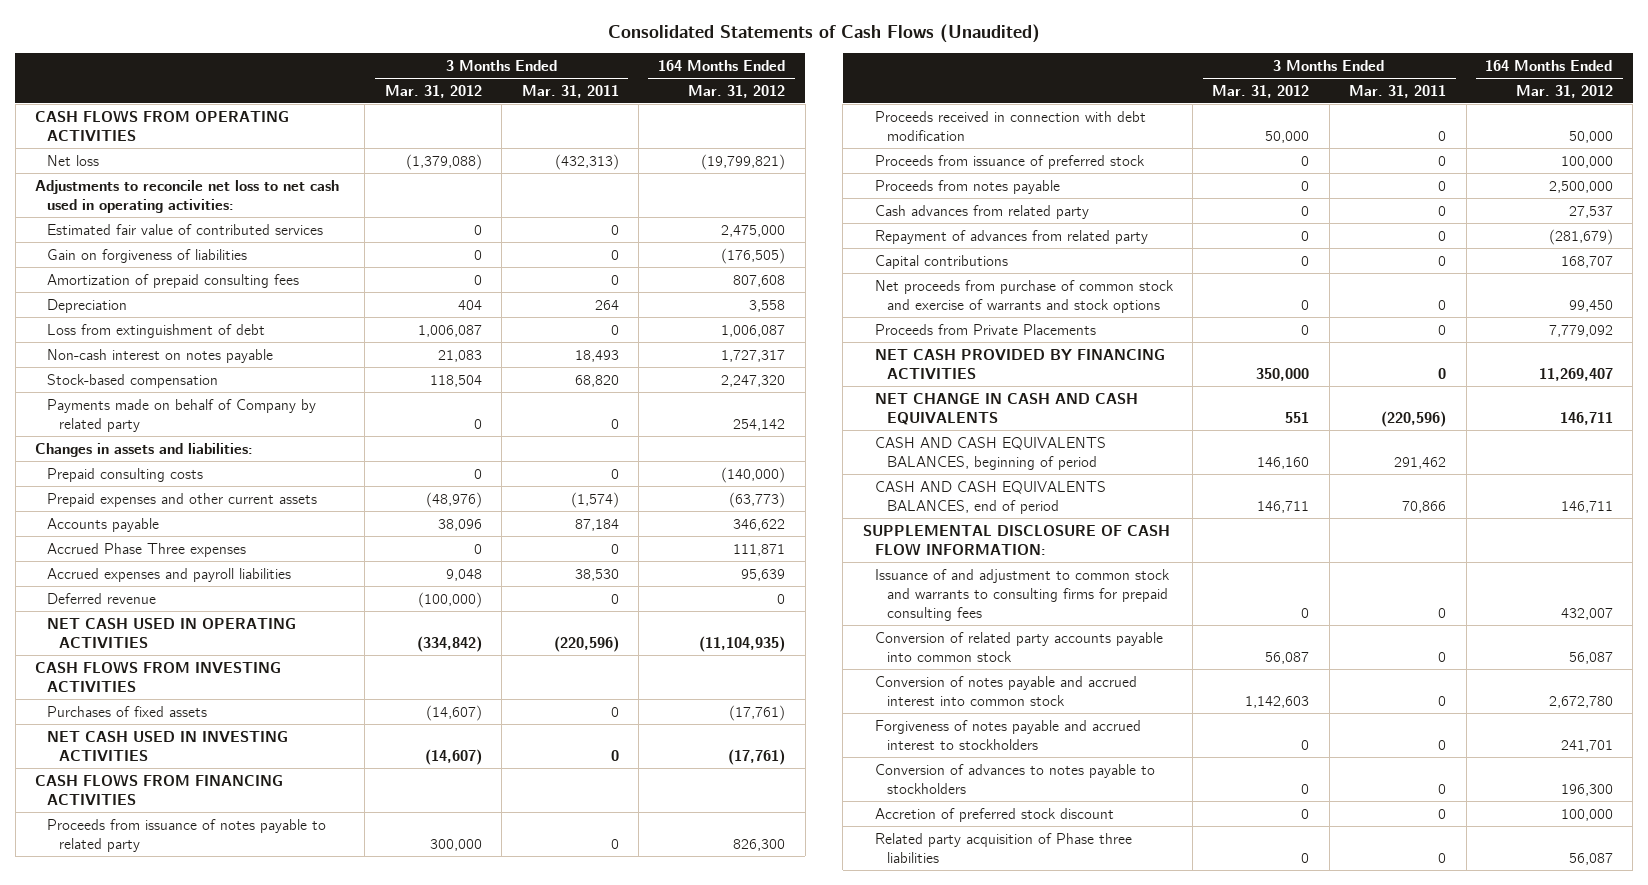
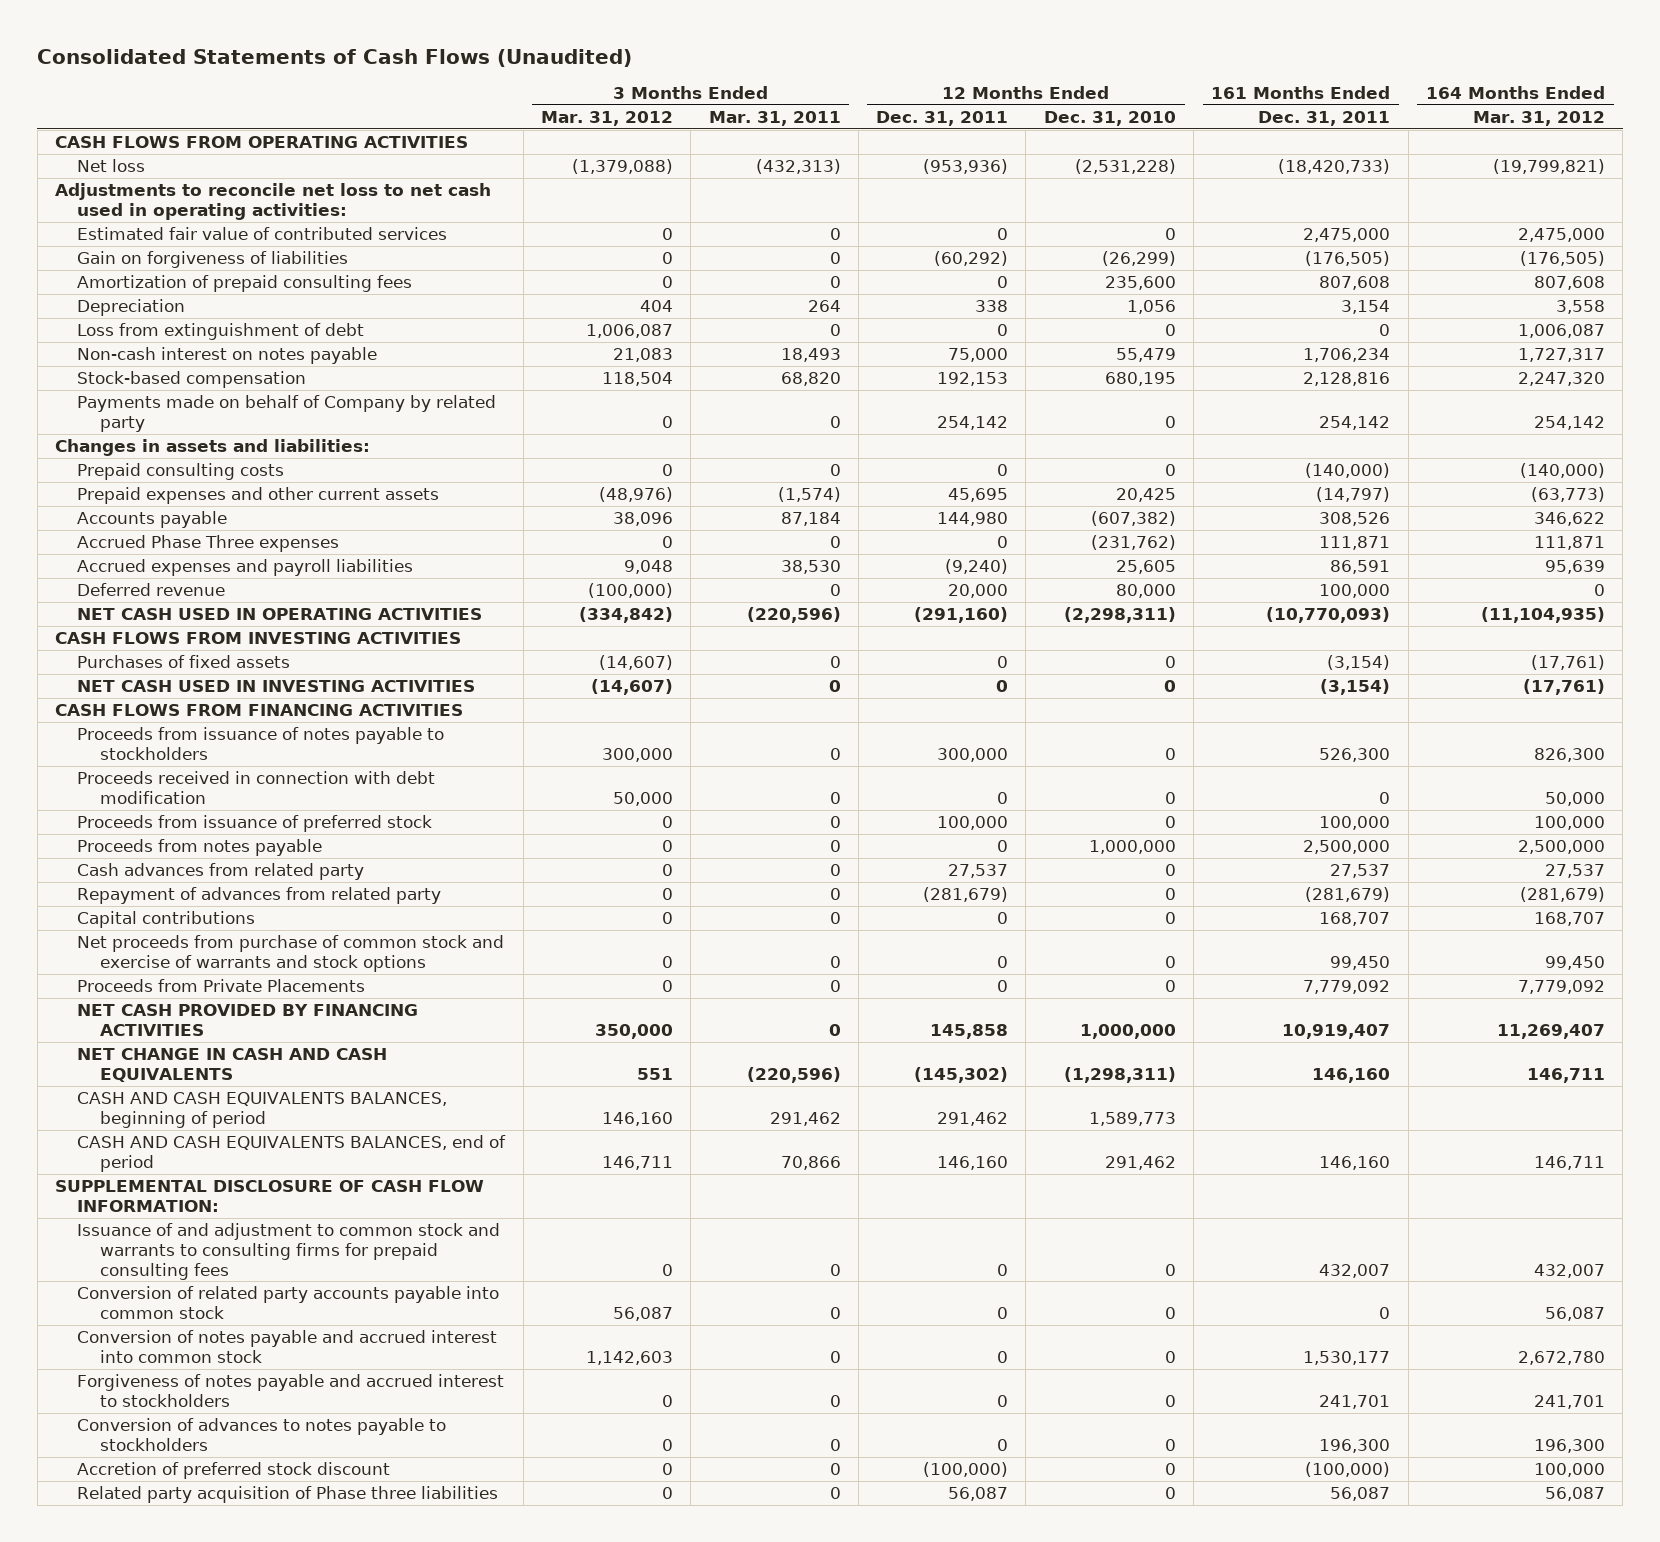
- | 3 Months Ended Mar. 31, 2012 | 3 Months Ended Mar. 31, 2011 | 164 Months Ended Mar. 31, 2012
+ | 3 Months Ended Mar. 31, 2012 | 3 Months Ended Mar. 31, 2011 | 12 Months Ended Dec. 31, 2011 | 12 Months Ended Dec. 31, 2010 | 161 Months Ended Dec. 31, 2011 | 164 Months Ended Mar. 31, 2012
- Proceeds from issuance of notes payable to related party | 300,000 | 0 | 826,300
+ Proceeds from issuance of notes payable to stockholders | 300,000 | 0 | 300,000 | 0 | 526,300 | 826,300

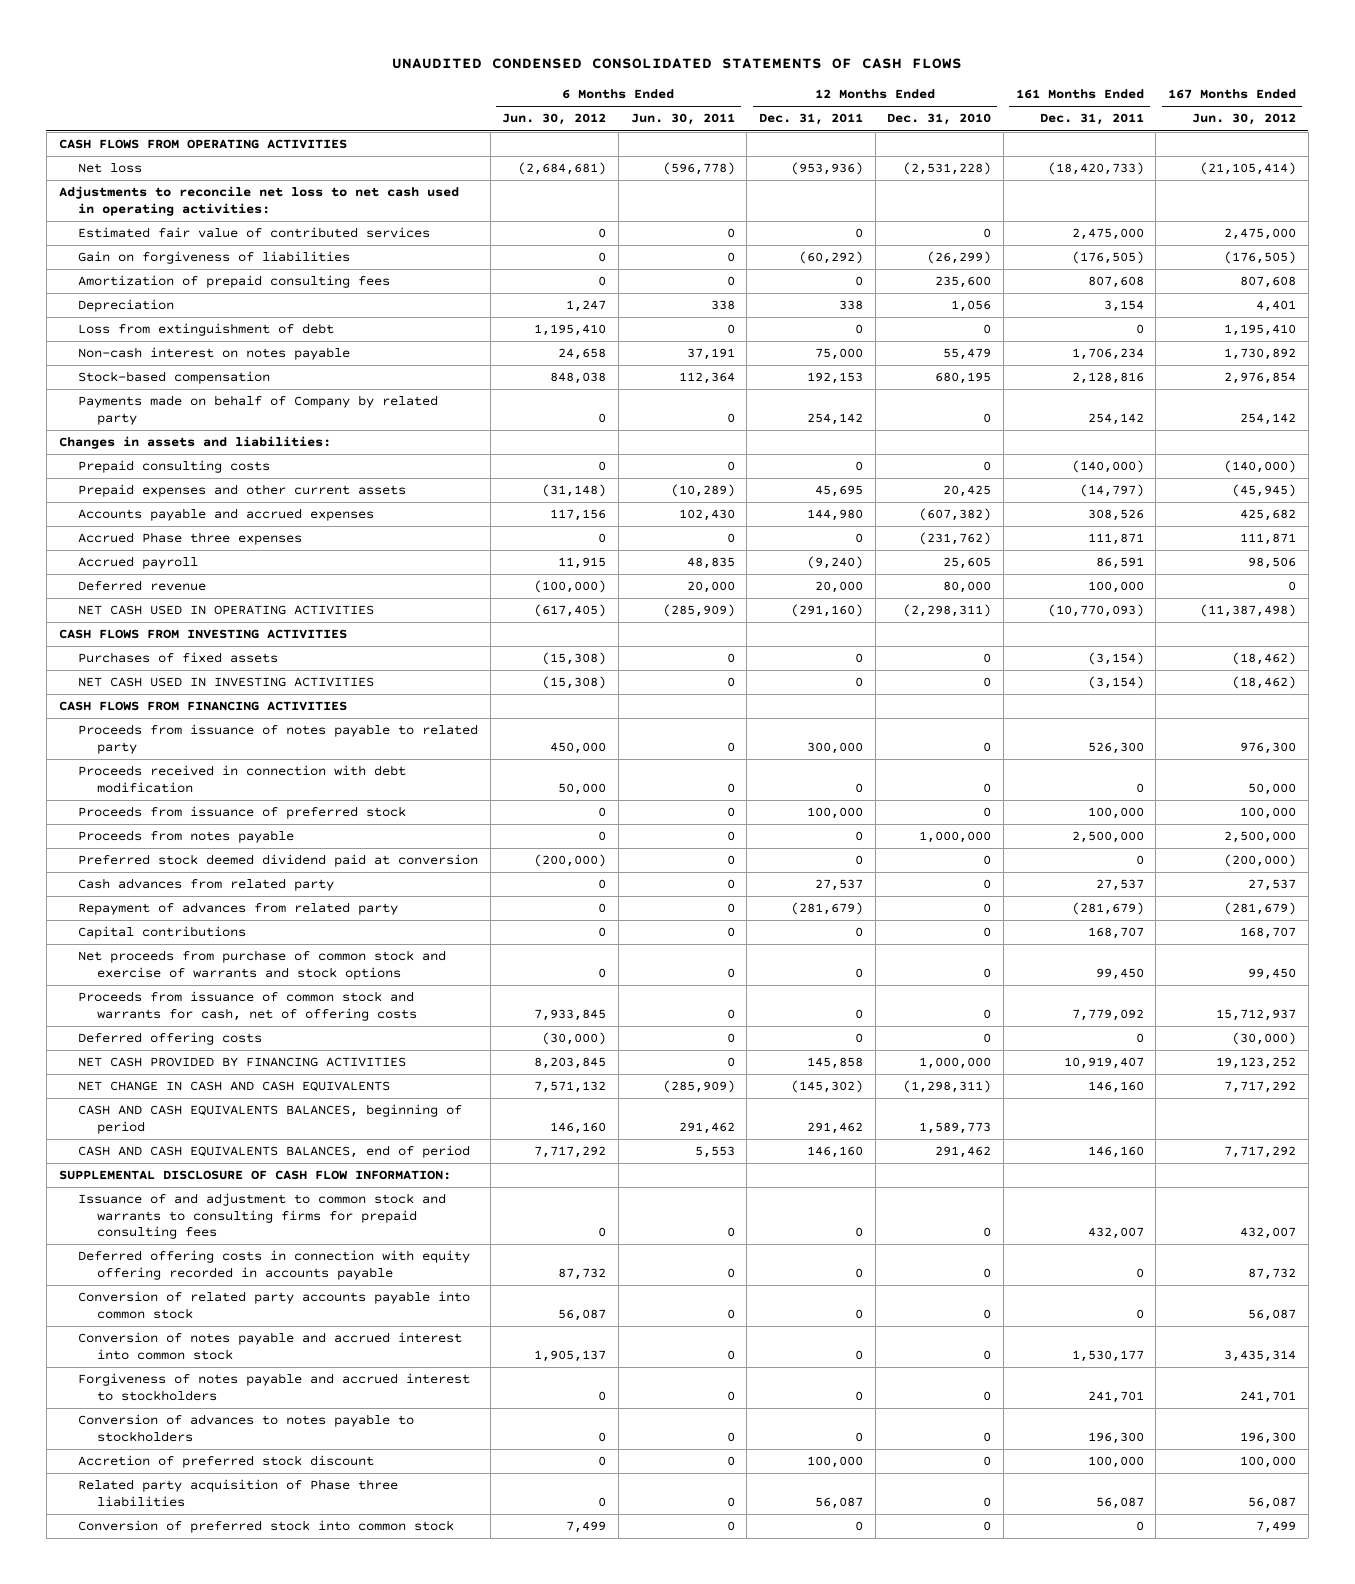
- Consolidated Statements of Cash Flows (Unaudited)
+ UNAUDITED CONDENSED CONSOLIDATED STATEMENTS OF CASH FLOWS
- | 3 Months Ended Mar. 31, 2012 | 3 Months Ended Mar. 31, 2011 | 12 Months Ended Dec. 31, 2011 | 12 Months Ended Dec. 31, 2010 | 161 Months Ended Dec. 31, 2011 | 164 Months Ended Mar. 31, 2012
+ | 6 Months Ended Jun. 30, 2012 | 6 Months Ended Jun. 30, 2011 | 12 Months Ended Dec. 31, 2011 | 12 Months Ended Dec. 31, 2010 | 161 Months Ended Dec. 31, 2011 | 167 Months Ended Jun. 30, 2012
- Accounts payable | 38,096 | 87,184 | 144,980 | (607,382) | 308,526 | 346,622
- Accrued Phase Three expenses | 0 | 0 | 0 | (231,762) | 111,871 | 111,871
- Accrued expenses and payroll liabilities | 9,048 | 38,530 | (9,240) | 25,605 | 86,591 | 95,639
+ Accounts payable and accrued expenses | 117,156 | 102,430 | 144,980 | (607,382) | 308,526 | 425,682
+ Accrued Phase three expenses | 0 | 0 | 0 | (231,762) | 111,871 | 111,871
+ Accrued payroll | 11,915 | 48,835 | (9,240) | 25,605 | 86,591 | 98,506
- Proceeds from issuance of notes payable to stockholders | 300,000 | 0 | 300,000 | 0 | 526,300 | 826,300
+ Proceeds from issuance of notes payable to related party | 450,000 | 0 | 300,000 | 0 | 526,300 | 976,300
+ Preferred stock deemed dividend paid at conversion | (200,000) | 0 | 0 | 0 | 0 | (200,000)
- Proceeds from Private Placements | 0 | 0 | 0 | 0 | 7,779,092 | 7,779,092
+ Proceeds from issuance of common stock and warrants for cash, net of offering costs | 7,933,845 | 0 | 0 | 0 | 7,779,092 | 15,712,937
+ Deferred offering costs | (30,000) | 0 | 0 | 0 | 0 | (30,000)
+ Deferred offering costs in connection with equity offering recorded in accounts payable | 87,732 | 0 | 0 | 0 | 0 | 87,732
- Accretion of preferred stock discount | 0 | 0 | (100,000) | 0 | (100,000) | 100,000
+ Accretion of preferred stock discount | 0 | 0 | 100,000 | 0 | 100,000 | 100,000
+ Conversion of preferred stock into common stock | 7,499 | 0 | 0 | 0 | 0 | 7,499

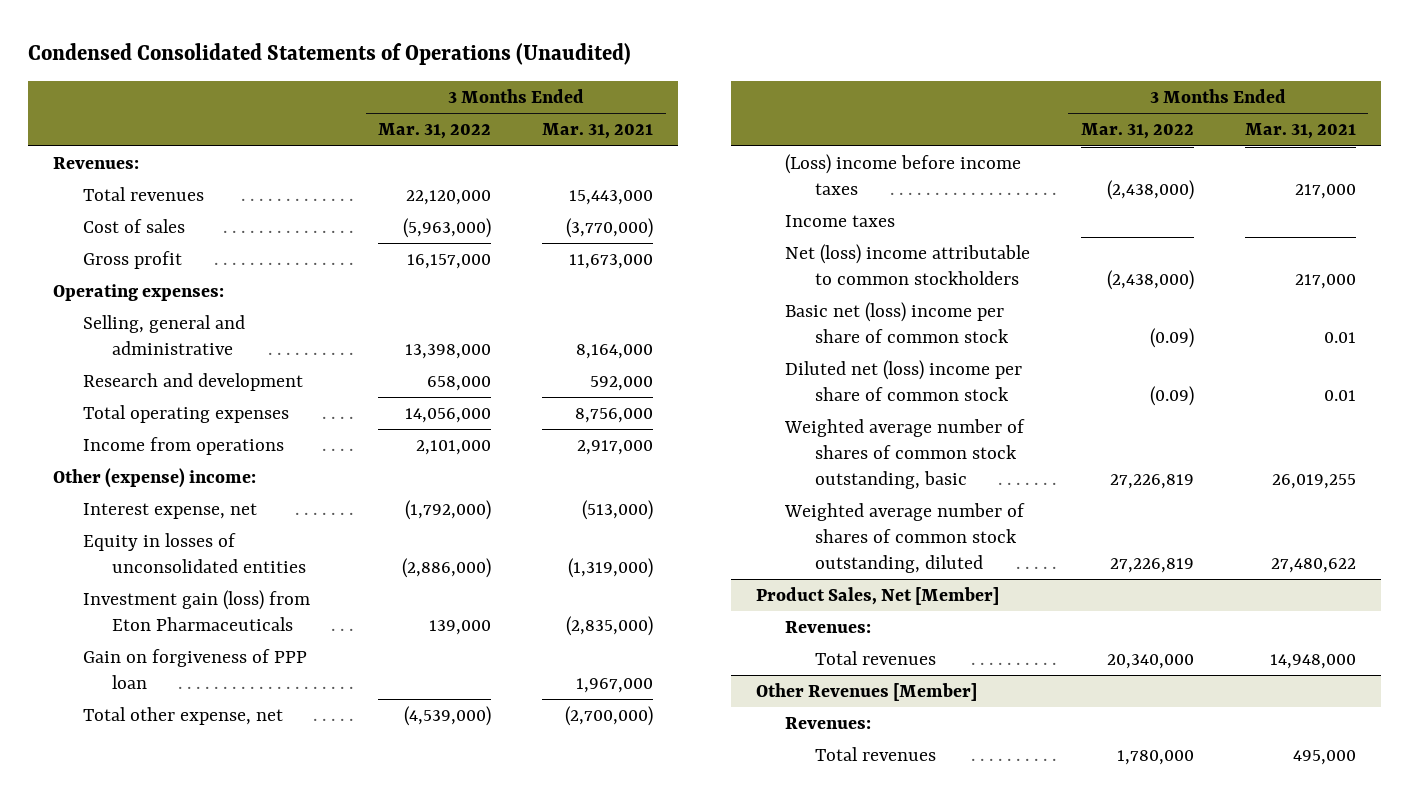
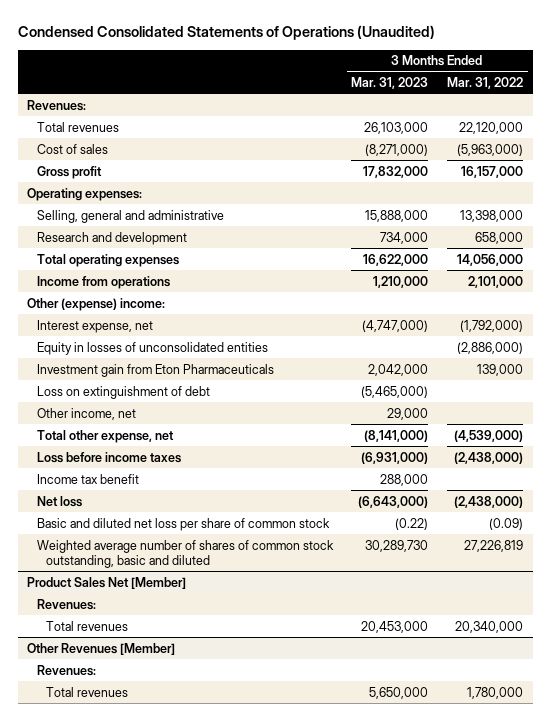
- | 3 Months Ended Mar. 31, 2022 | 3 Months Ended Mar. 31, 2021
+ | 3 Months Ended Mar. 31, 2023 | 3 Months Ended Mar. 31, 2022
- Investment gain (loss) from Eton Pharmaceuticals | 139,000 | (2,835,000)
- Gain on forgiveness of PPP loan | | 1,967,000
+ Investment gain from Eton Pharmaceuticals | 2,042,000 | 139,000
+ Loss on extinguishment of debt | (5,465,000) |
+ Other income, net | 29,000 |
- (Loss) income before income taxes | (2,438,000) | 217,000
- Income taxes
- Net (loss) income attributable to common stockholders | (2,438,000) | 217,000
- Basic net (loss) income per share of common stock | (0.09) | 0.01
- Diluted net (loss) income per share of common stock | (0.09) | 0.01
- Weighted average number of shares of common stock outstanding, basic | 27,226,819 | 26,019,255
- Weighted average number of shares of common stock outstanding, diluted | 27,226,819 | 27,480,622
- Product Sales, Net [Member]
+ Loss before income taxes | (6,931,000) | (2,438,000)
+ Income tax benefit | 288,000 |
+ Net loss | (6,643,000) | (2,438,000)
+ Basic and diluted net loss per share of common stock | (0.22) | (0.09)
+ Weighted average number of shares of common stock outstanding, basic and diluted | 30,289,730 | 27,226,819
+ Product Sales Net [Member]

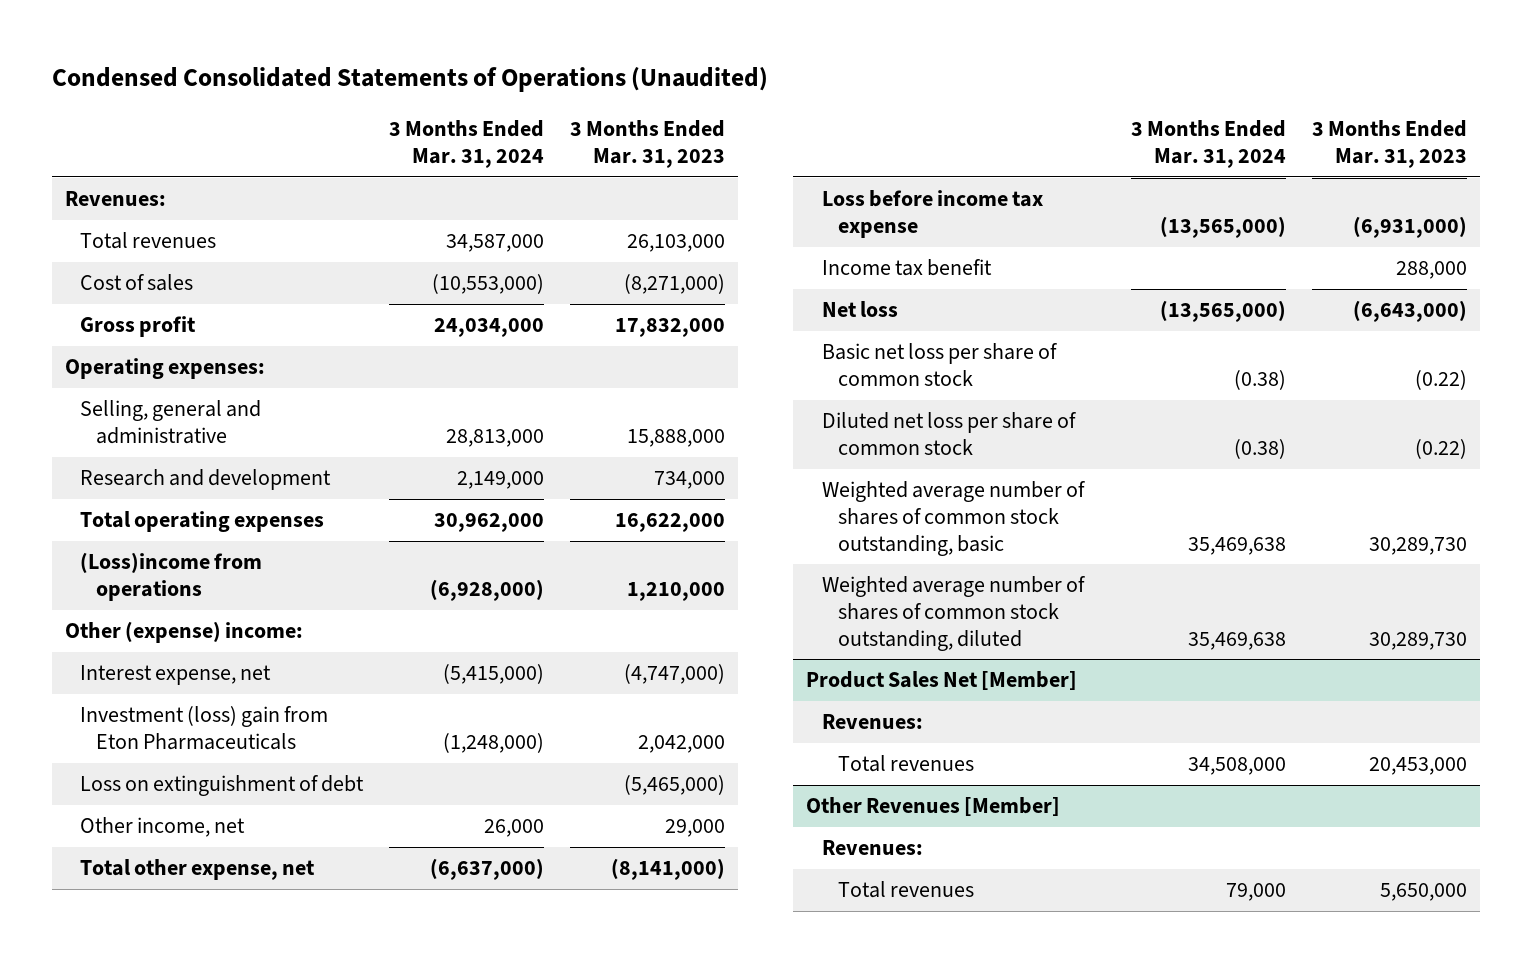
- | 3 Months Ended Mar. 31, 2023 | 3 Months Ended Mar. 31, 2022
+ | 3 Months Ended Mar. 31, 2024 | 3 Months Ended Mar. 31, 2023
- Income from operations | 1,210,000 | 2,101,000
+ (Loss)income from operations | (6,928,000) | 1,210,000
- Equity in losses of unconsolidated entities | | (2,886,000)
- Investment gain from Eton Pharmaceuticals | 2,042,000 | 139,000
+ Investment (loss) gain from Eton Pharmaceuticals | (1,248,000) | 2,042,000
- Loss before income taxes | (6,931,000) | (2,438,000)
+ Loss before income tax expense | (13,565,000) | (6,931,000)
- Basic and diluted net loss per share of common stock | (0.22) | (0.09)
- Weighted average number of shares of common stock outstanding, basic and diluted | 30,289,730 | 27,226,819
+ Basic net loss per share of common stock | (0.38) | (0.22)
+ Diluted net loss per share of common stock | (0.38) | (0.22)
+ Weighted average number of shares of common stock outstanding, basic | 35,469,638 | 30,289,730
+ Weighted average number of shares of common stock outstanding, diluted | 35,469,638 | 30,289,730

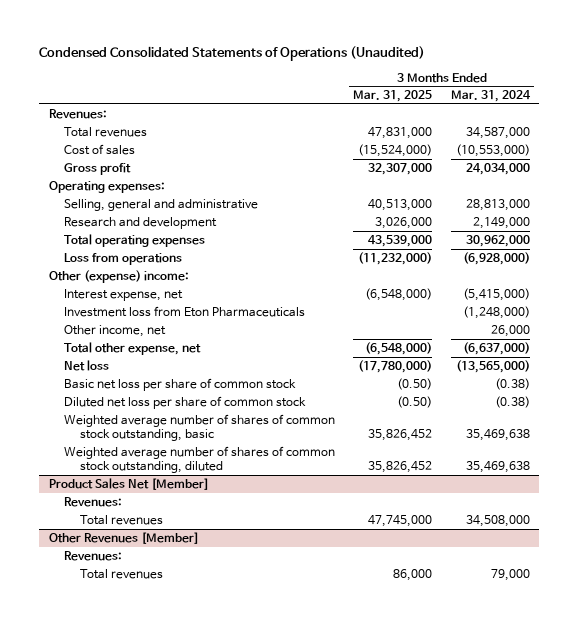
- | 3 Months Ended Mar. 31, 2024 | 3 Months Ended Mar. 31, 2023
+ | 3 Months Ended Mar. 31, 2025 | 3 Months Ended Mar. 31, 2024
- (Loss)income from operations | (6,928,000) | 1,210,000
+ Loss from operations | (11,232,000) | (6,928,000)
- Investment (loss) gain from Eton Pharmaceuticals | (1,248,000) | 2,042,000
- Loss on extinguishment of debt | | (5,465,000)
+ Investment loss from Eton Pharmaceuticals | | (1,248,000)
- Loss before income tax expense | (13,565,000) | (6,931,000)
- Income tax benefit | | 288,000

